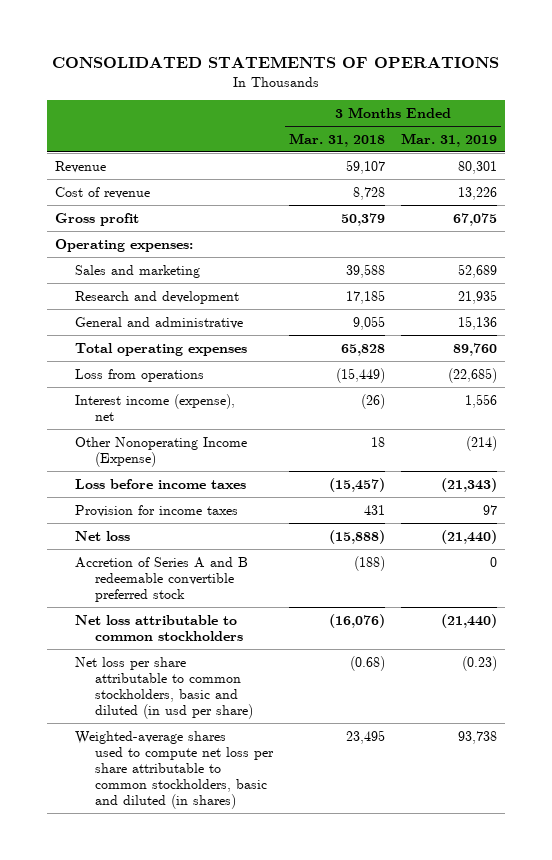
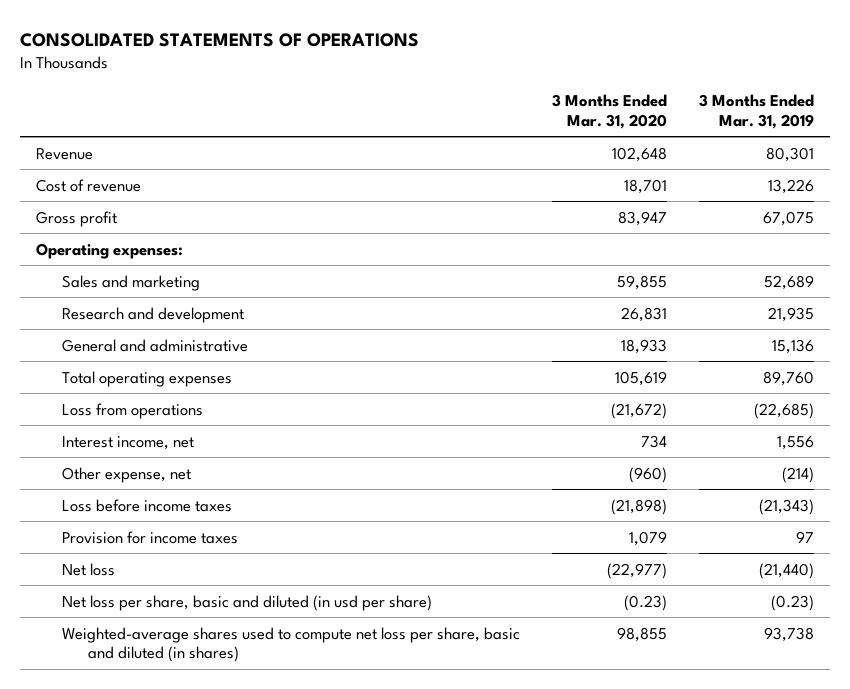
- | 3 Months Ended Mar. 31, 2018 | 3 Months Ended Mar. 31, 2019
+ | 3 Months Ended Mar. 31, 2020 | 3 Months Ended Mar. 31, 2019
- Interest income (expense), net | (26) | 1,556
- Other Nonoperating Income (Expense) | 18 | (214)
+ Interest income, net | 734 | 1,556
+ Other expense, net | (960) | (214)
- Accretion of Series A and B redeemable convertible preferred stock | (188) | 0
- Net loss attributable to common stockholders | (16,076) | (21,440)
- Net loss per share attributable to common stockholders, basic and diluted (in usd per share) | (0.68) | (0.23)
- Weighted-average shares used to compute net loss per share attributable to common stockholders, basic and diluted (in shares) | 23,495 | 93,738
+ Net loss per share, basic and diluted (in usd per share) | (0.23) | (0.23)
+ Weighted-average shares used to compute net loss per share, basic and diluted (in shares) | 98,855 | 93,738

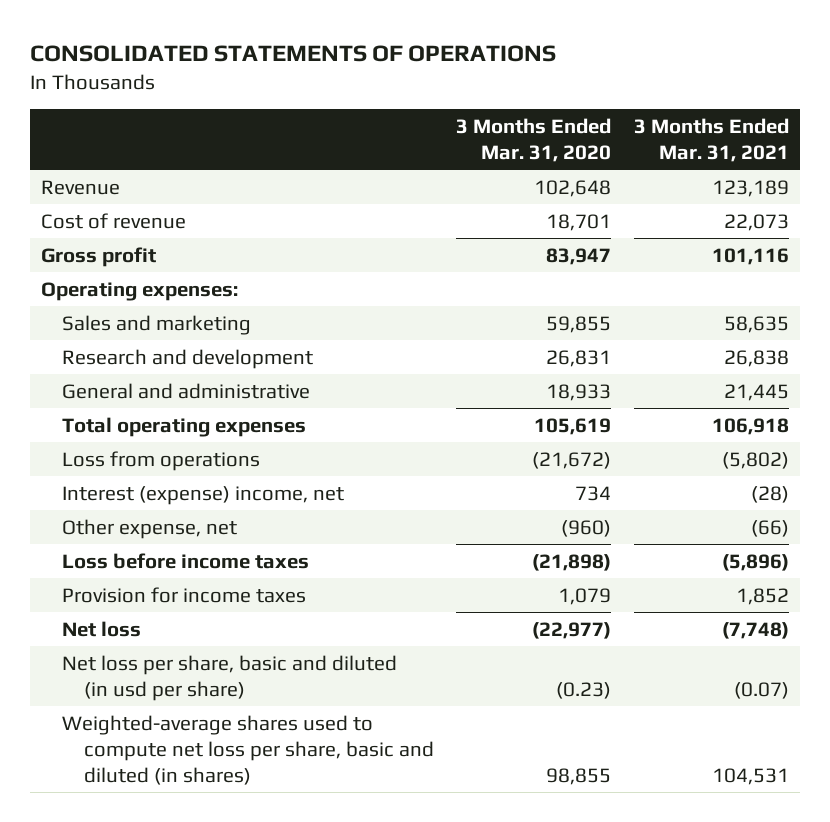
- | 3 Months Ended Mar. 31, 2020 | 3 Months Ended Mar. 31, 2019
+ | 3 Months Ended Mar. 31, 2020 | 3 Months Ended Mar. 31, 2021
- Interest income, net | 734 | 1,556
+ Interest (expense) income, net | 734 | (28)

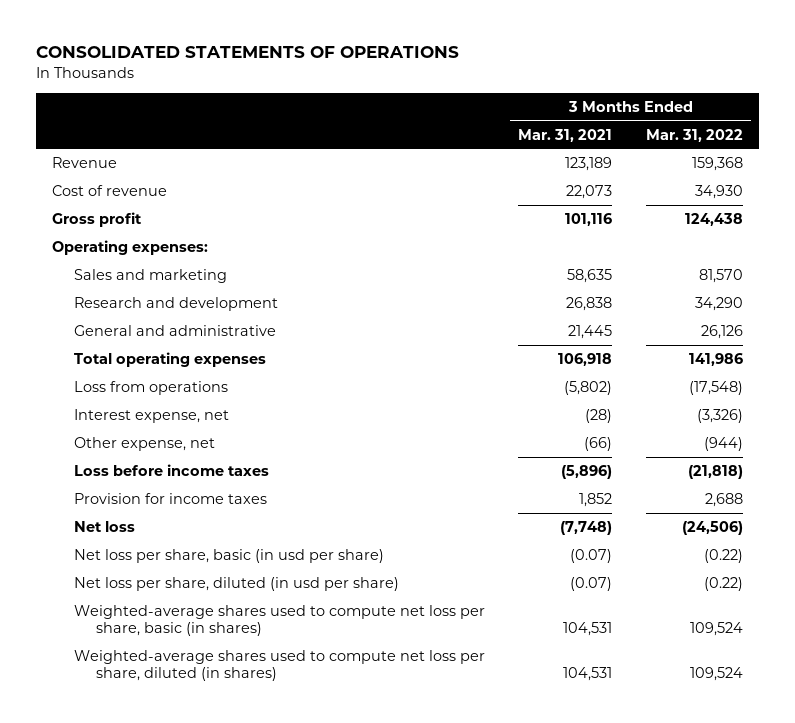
- | 3 Months Ended Mar. 31, 2020 | 3 Months Ended Mar. 31, 2021
+ | 3 Months Ended Mar. 31, 2021 | 3 Months Ended Mar. 31, 2022
- Interest (expense) income, net | 734 | (28)
+ Interest expense, net | (28) | (3,326)
- Net loss per share, basic and diluted (in usd per share) | (0.23) | (0.07)
- Weighted-average shares used to compute net loss per share, basic and diluted (in shares) | 98,855 | 104,531
+ Net loss per share, basic (in usd per share) | (0.07) | (0.22)
+ Net loss per share, diluted (in usd per share) | (0.07) | (0.22)
+ Weighted-average shares used to compute net loss per share, basic (in shares) | 104,531 | 109,524
+ Weighted-average shares used to compute net loss per share, diluted (in shares) | 104,531 | 109,524

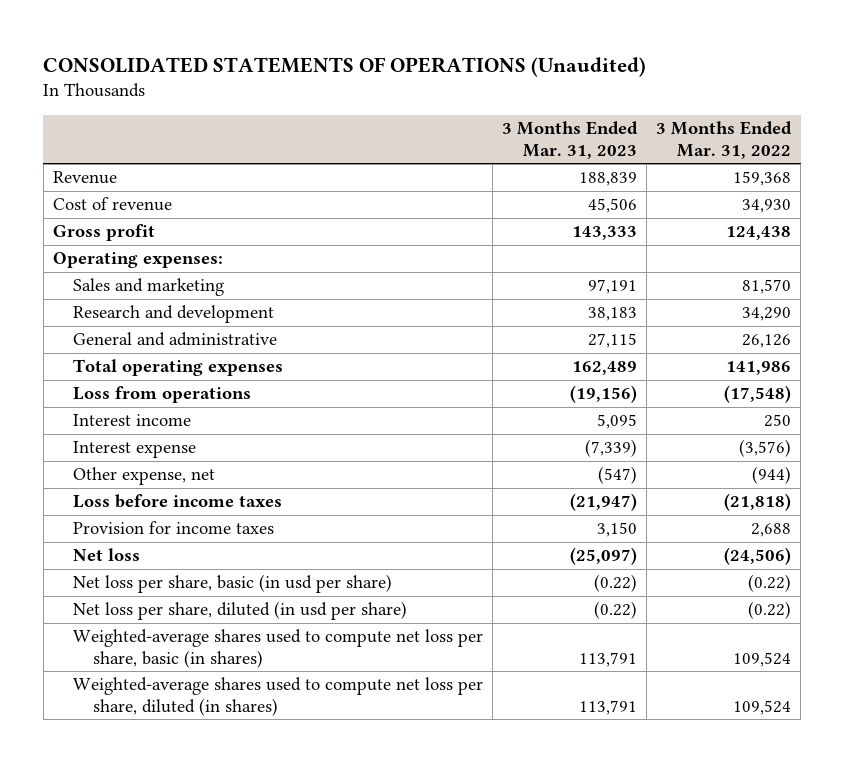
- CONSOLIDATED STATEMENTS OF OPERATIONS
+ CONSOLIDATED STATEMENTS OF OPERATIONS (Unaudited)
- | 3 Months Ended Mar. 31, 2021 | 3 Months Ended Mar. 31, 2022
+ | 3 Months Ended Mar. 31, 2023 | 3 Months Ended Mar. 31, 2022
- Interest expense, net | (28) | (3,326)
+ Interest income | 5,095 | 250
+ Interest expense | (7,339) | (3,576)

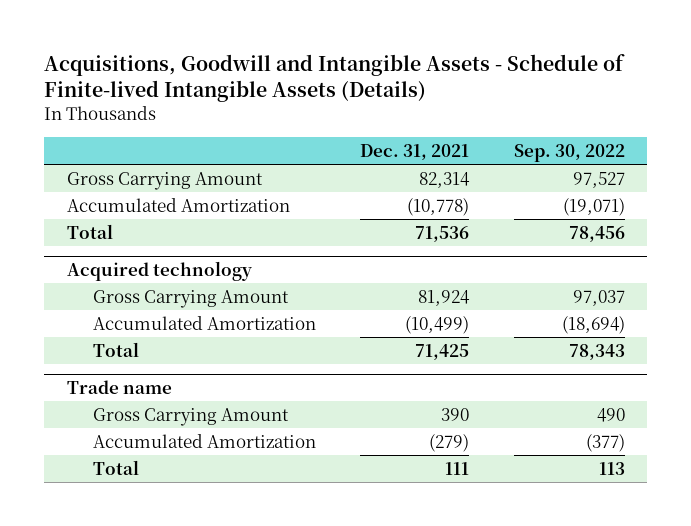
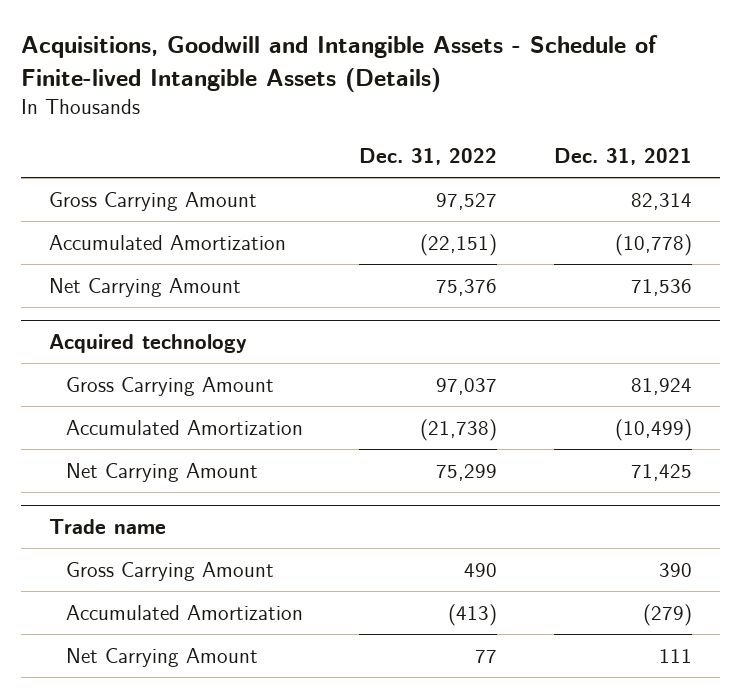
- | Dec. 31, 2021 | Sep. 30, 2022
+ | Dec. 31, 2022 | Dec. 31, 2021
- Total | 71,536 | 78,456
+ Net Carrying Amount | 75,376 | 71,536
@ Acquired technology
- Total | 71,425 | 78,343
+ Net Carrying Amount | 75,299 | 71,425
@ Trade name
- Total | 111 | 113
+ Net Carrying Amount | 77 | 111

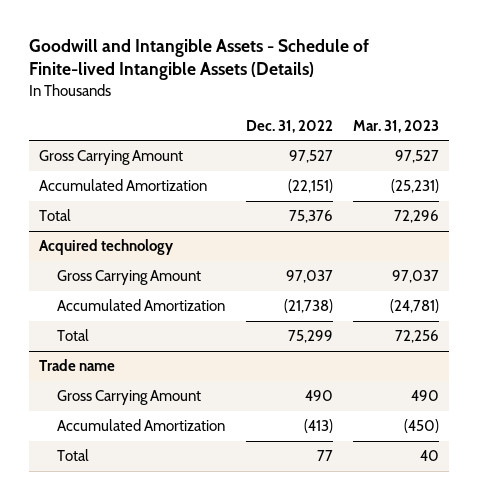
- Acquisitions, Goodwill and Intangible Assets - Schedule of Finite-lived Intangible Assets (Details)
+ Goodwill and Intangible Assets - Schedule of Finite-lived Intangible Assets (Details)
- | Dec. 31, 2022 | Dec. 31, 2021
+ | Dec. 31, 2022 | Mar. 31, 2023
- Net Carrying Amount | 75,376 | 71,536
+ Total | 75,376 | 72,296
@ Acquired technology
- Net Carrying Amount | 75,299 | 71,425
+ Total | 75,299 | 72,256
@ Trade name
- Net Carrying Amount | 77 | 111
+ Total | 77 | 40

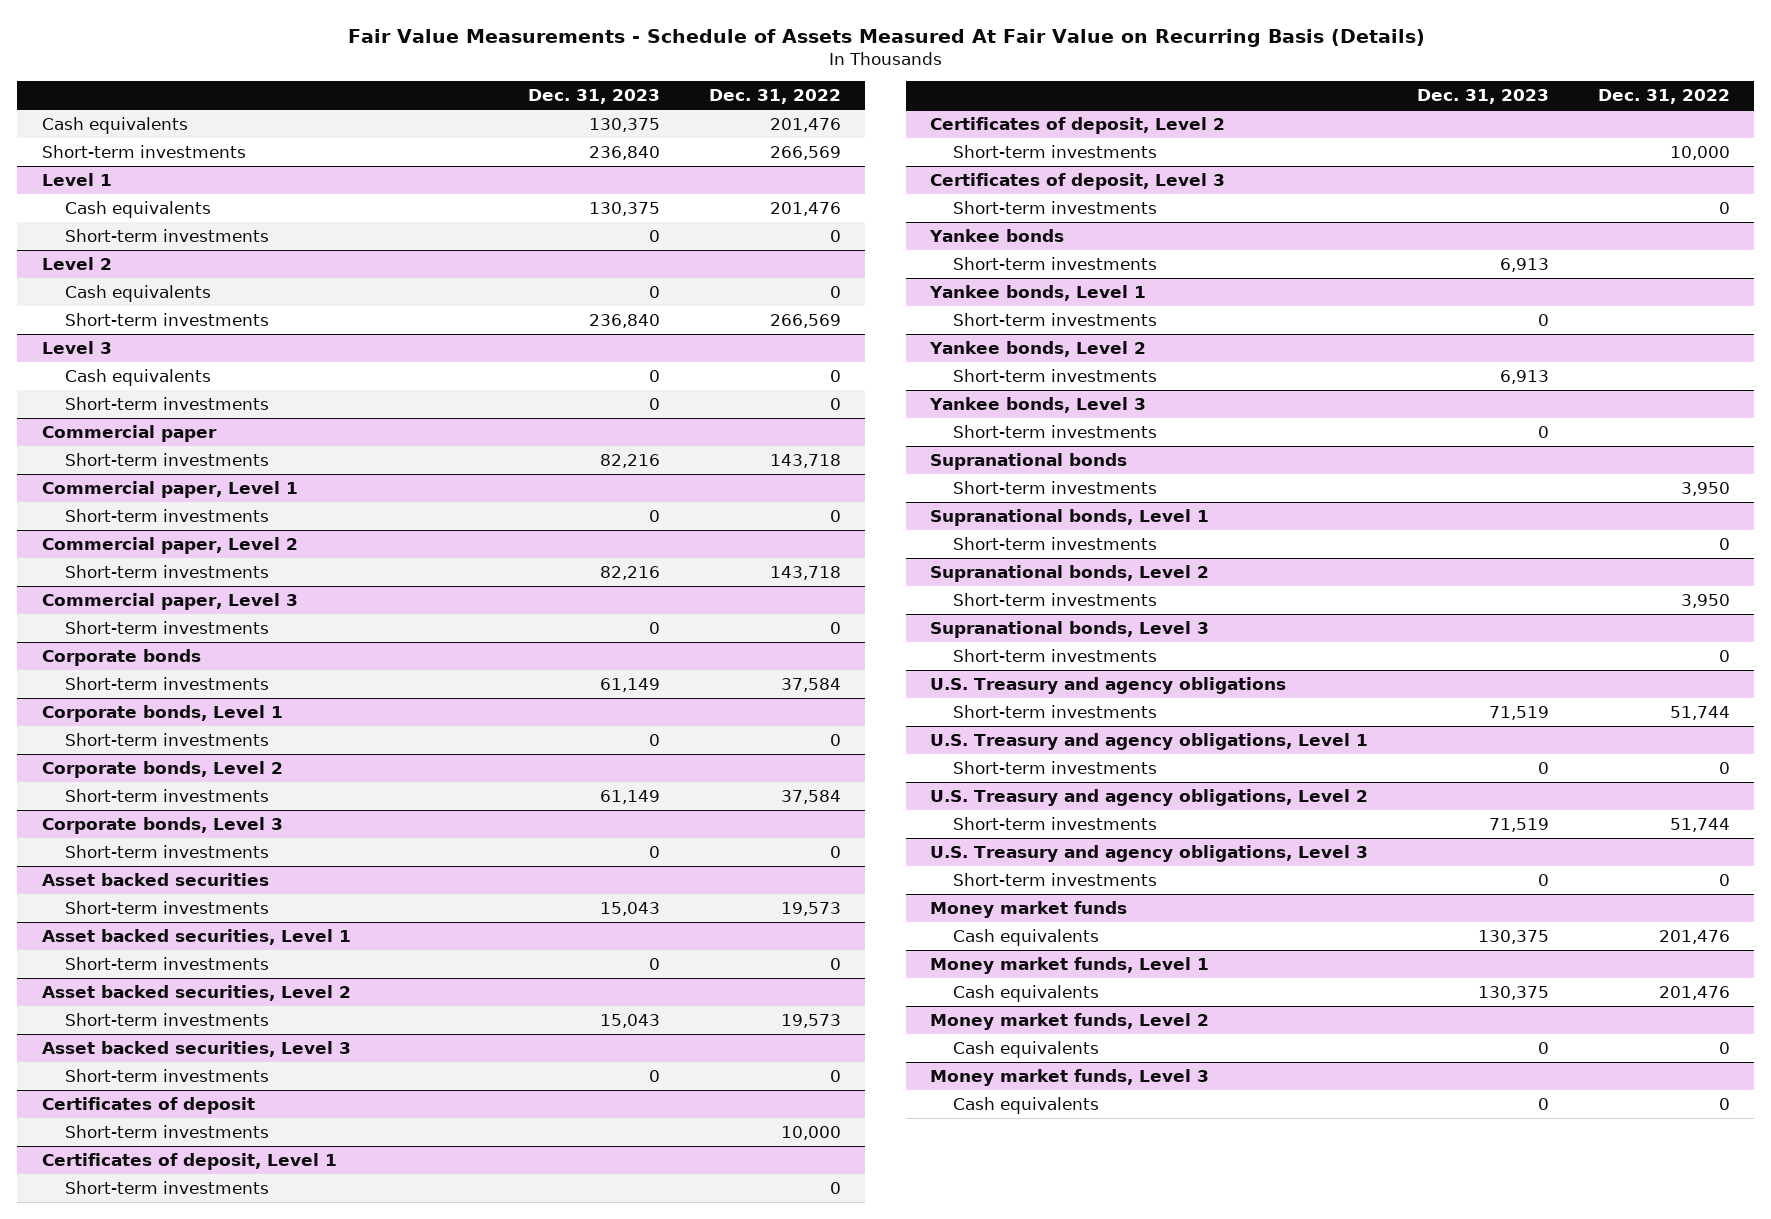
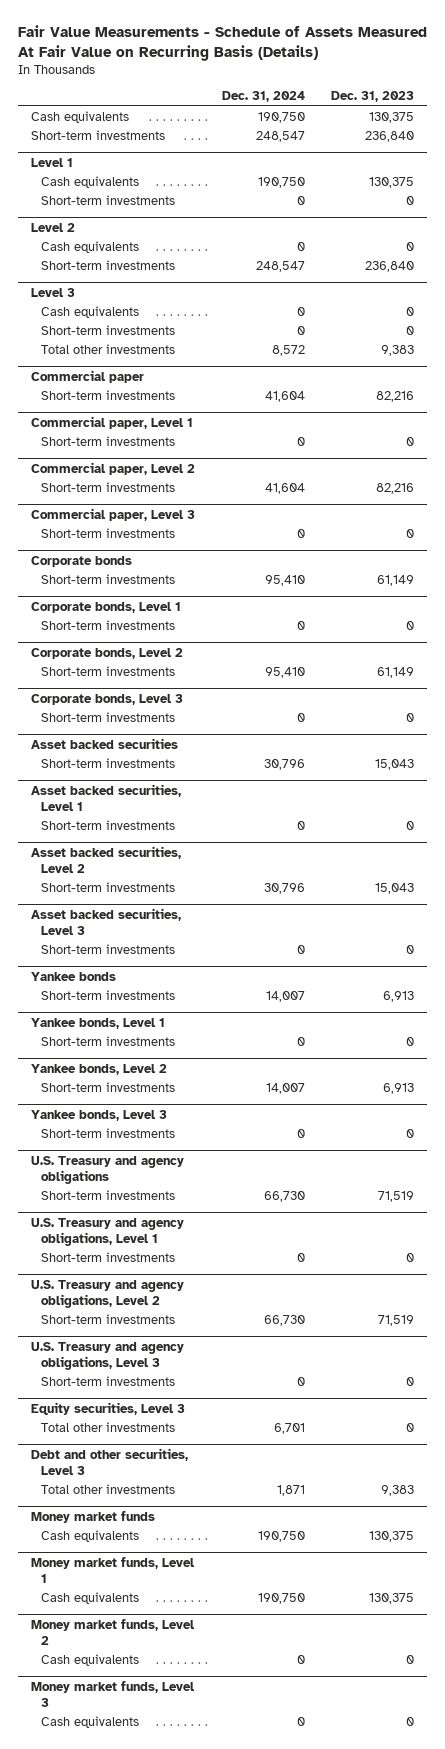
- | Dec. 31, 2023 | Dec. 31, 2022
+ | Dec. 31, 2024 | Dec. 31, 2023
@ Level 3
+ Total other investments | 8,572 | 9,383
- Certificates of deposit
- Short-term investments | | 10,000
- Certificates of deposit, Level 1
- Short-term investments | | 0
- Certificates of deposit, Level 2
- Short-term investments | | 10,000
- Certificates of deposit, Level 3
- Short-term investments | | 0
- Supranational bonds
- Short-term investments | | 3,950
- Supranational bonds, Level 1
- Short-term investments | | 0
- Supranational bonds, Level 2
- Short-term investments | | 3,950
- Supranational bonds, Level 3
- Short-term investments | | 0
+ Equity securities, Level 3
+ Total other investments | 6,701 | 0
+ Debt and other securities, Level 3
+ Total other investments | 1,871 | 9,383

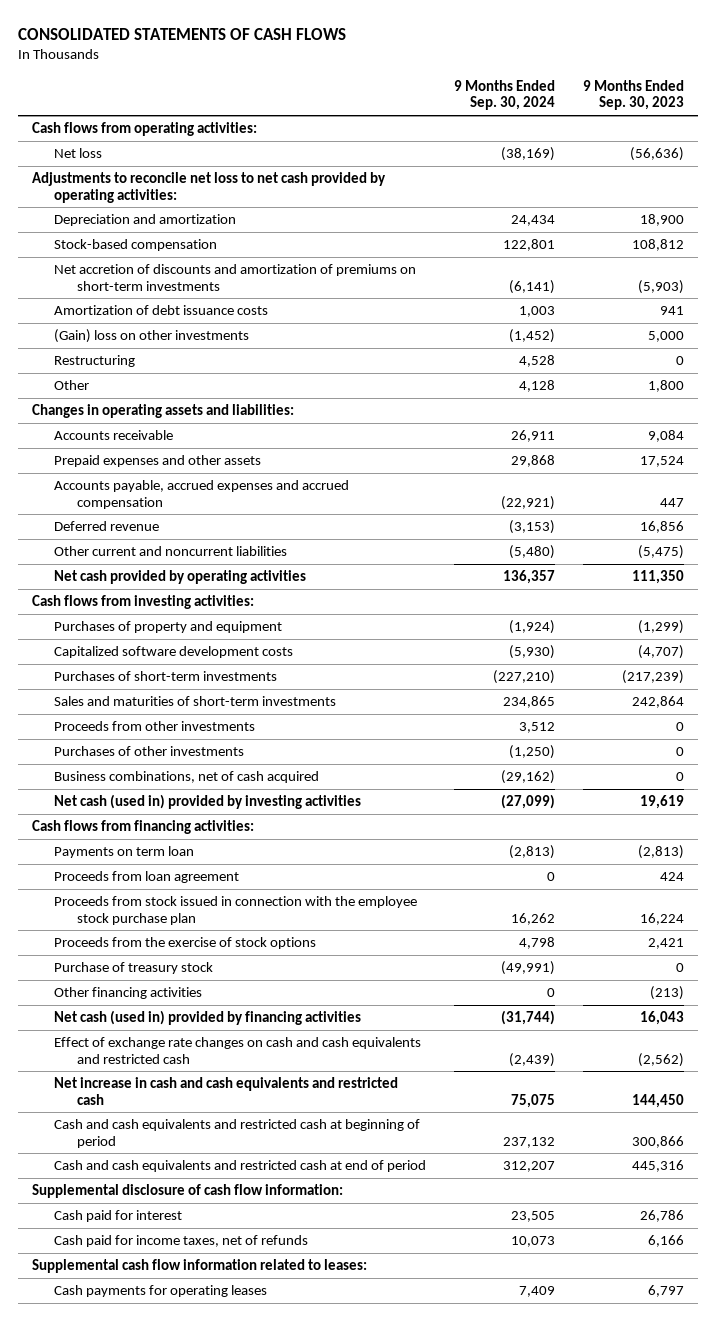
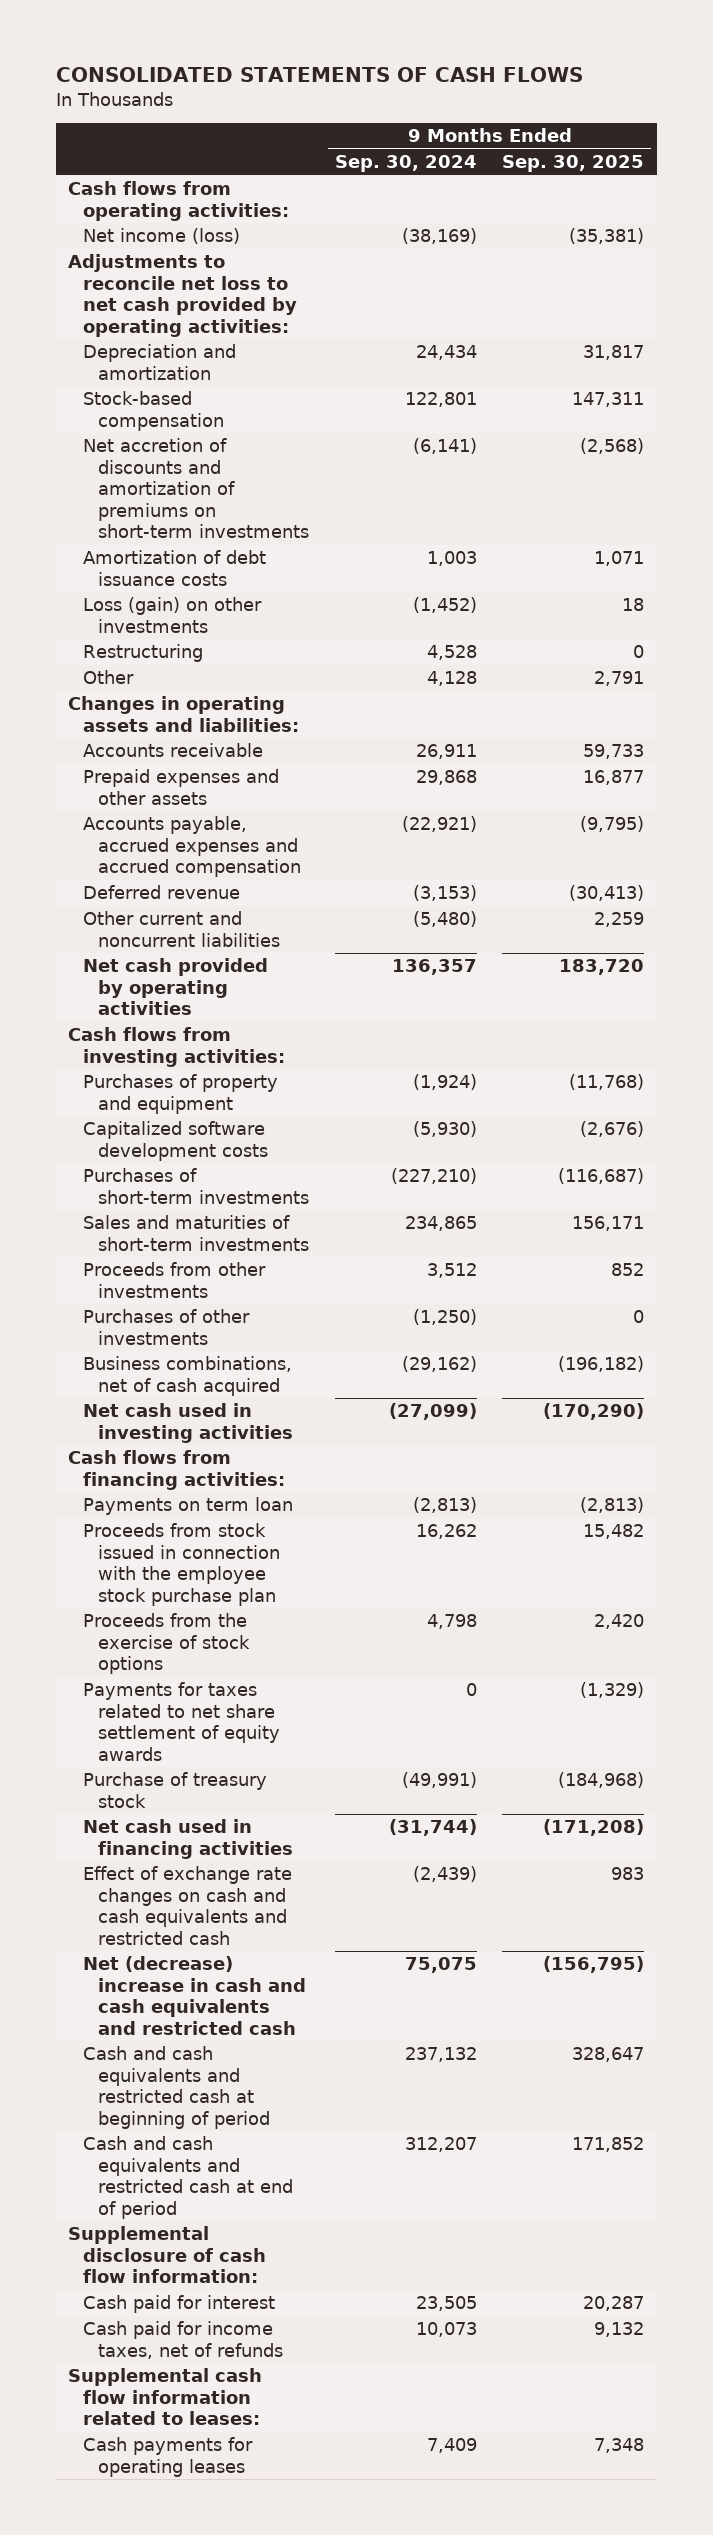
- | 9 Months Ended Sep. 30, 2024 | 9 Months Ended Sep. 30, 2023
+ | 9 Months Ended Sep. 30, 2024 | 9 Months Ended Sep. 30, 2025
- Net loss | (38,169) | (56,636)
+ Net income (loss) | (38,169) | (35,381)
- (Gain) loss on other investments | (1,452) | 5,000
+ Loss (gain) on other investments | (1,452) | 18
- Net cash (used in) provided by investing activities | (27,099) | 19,619
+ Net cash used in investing activities | (27,099) | (170,290)
- Proceeds from loan agreement | 0 | 424
+ Payments for taxes related to net share settlement of equity awards | 0 | (1,329)
- Other financing activities | 0 | (213)
- Net cash (used in) provided by financing activities | (31,744) | 16,043
+ Net cash used in financing activities | (31,744) | (171,208)
- Net increase in cash and cash equivalents and restricted cash | 75,075 | 144,450
+ Net (decrease) increase in cash and cash equivalents and restricted cash | 75,075 | (156,795)

